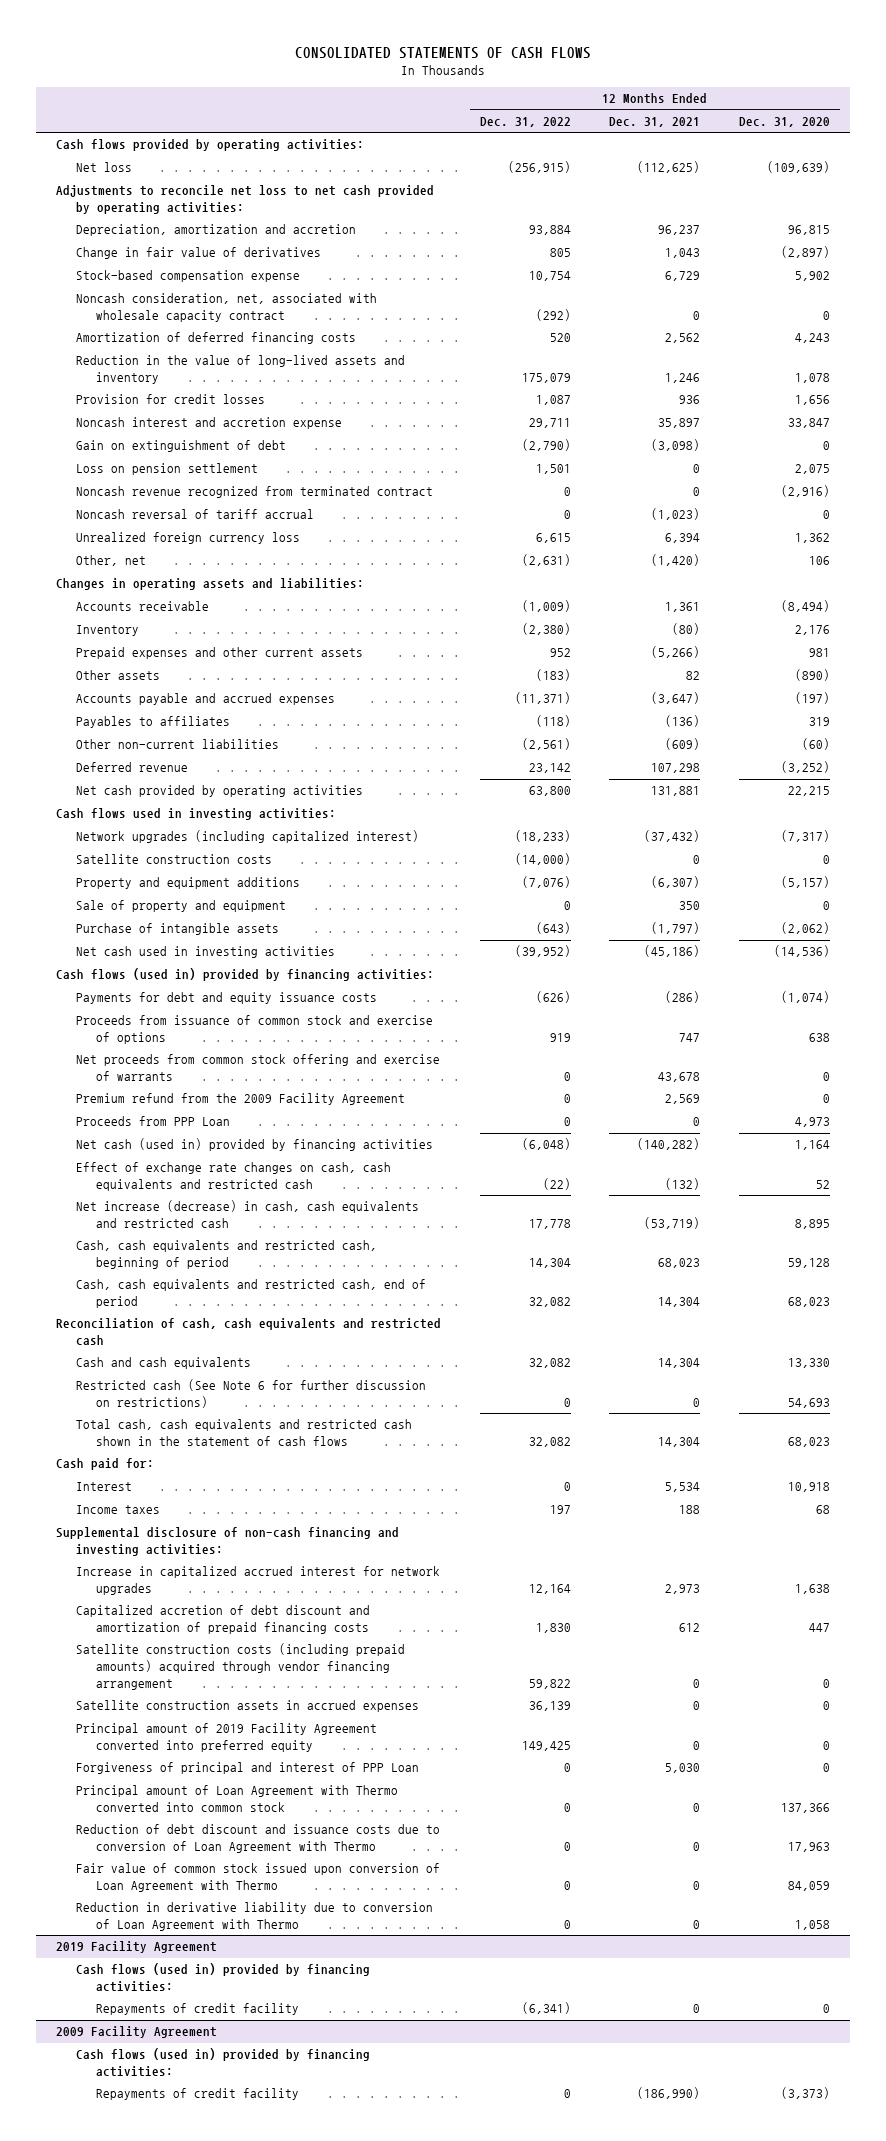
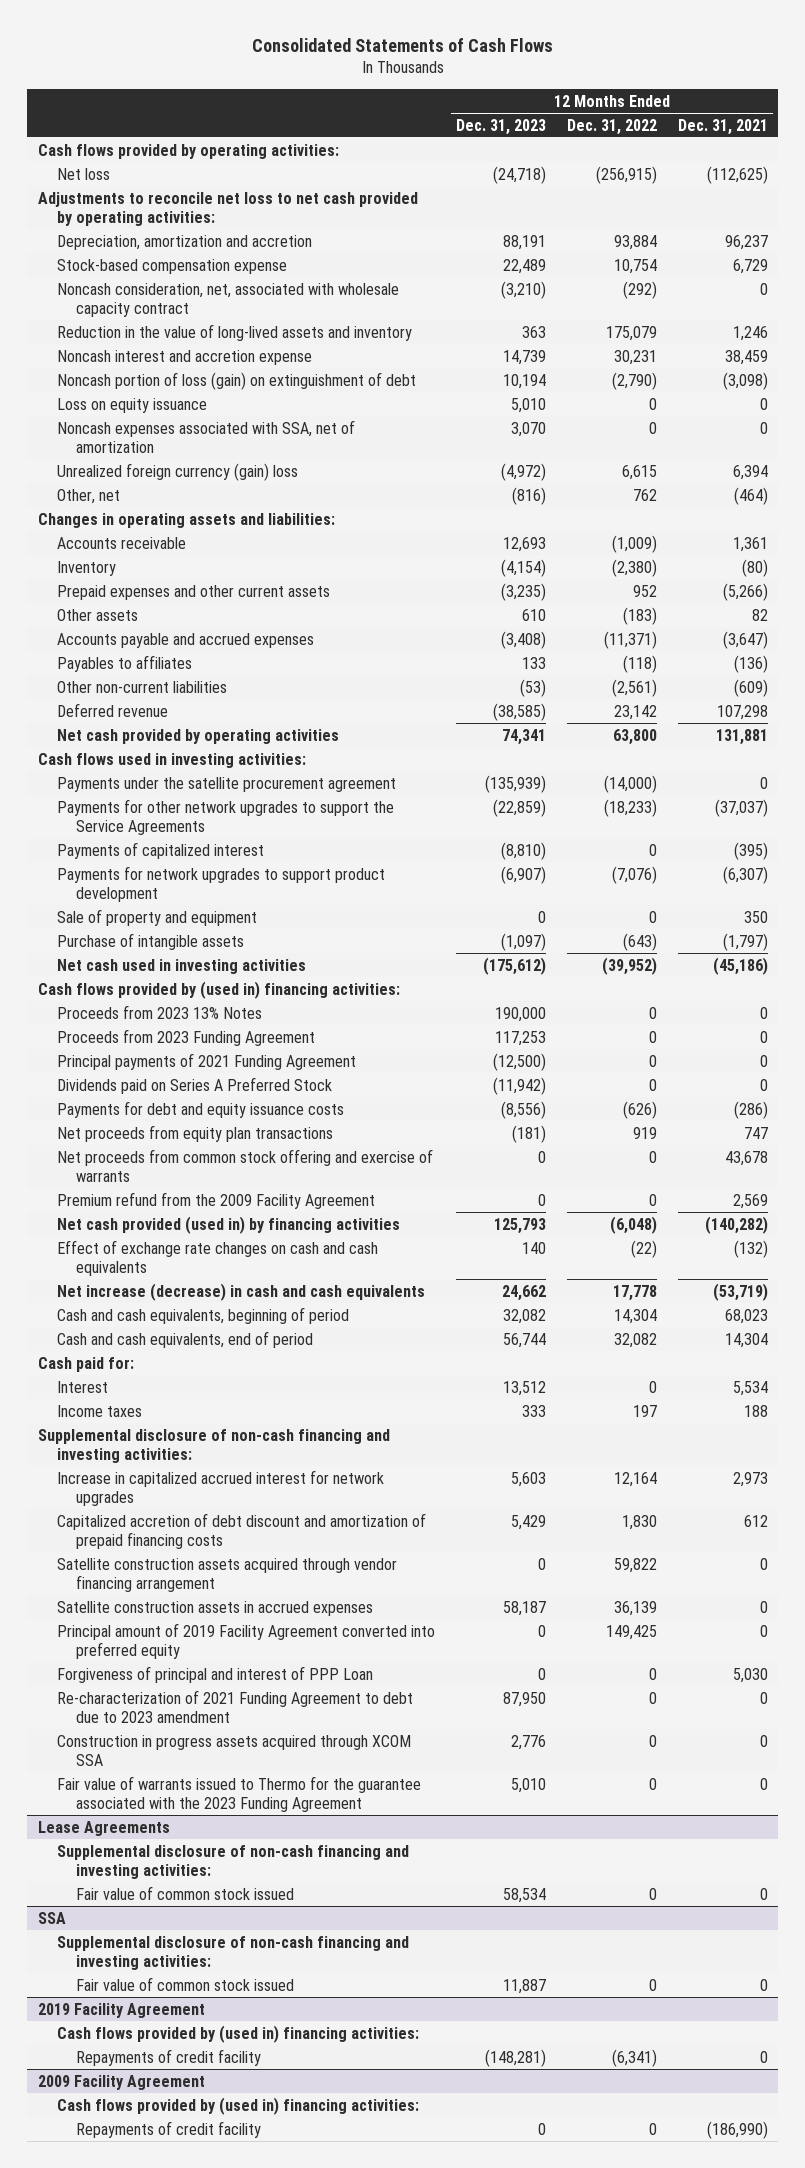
- CONSOLIDATED STATEMENTS OF CASH FLOWS
+ Consolidated Statements of Cash Flows
- | 12 Months Ended Dec. 31, 2022 | 12 Months Ended Dec. 31, 2021 | 12 Months Ended Dec. 31, 2020
+ | 12 Months Ended Dec. 31, 2023 | 12 Months Ended Dec. 31, 2022 | 12 Months Ended Dec. 31, 2021
- Change in fair value of derivatives | 805 | 1,043 | (2,897)
- Amortization of deferred financing costs | 520 | 2,562 | 4,243
- Provision for credit losses | 1,087 | 936 | 1,656
- Noncash interest and accretion expense | 29,711 | 35,897 | 33,847
- Gain on extinguishment of debt | (2,790) | (3,098) | 0
- Loss on pension settlement | 1,501 | 0 | 2,075
- Noncash revenue recognized from terminated contract | 0 | 0 | (2,916)
- Noncash reversal of tariff accrual | 0 | (1,023) | 0
- Unrealized foreign currency loss | 6,615 | 6,394 | 1,362
- Other, net | (2,631) | (1,420) | 106
+ Noncash interest and accretion expense | 14,739 | 30,231 | 38,459
+ Noncash portion of loss (gain) on extinguishment of debt | 10,194 | (2,790) | (3,098)
+ Loss on equity issuance | 5,010 | 0 | 0
+ Noncash expenses associated with SSA, net of amortization | 3,070 | 0 | 0
+ Unrealized foreign currency (gain) loss | (4,972) | 6,615 | 6,394
+ Other, net | (816) | 762 | (464)
- Network upgrades (including capitalized interest) | (18,233) | (37,432) | (7,317)
- Satellite construction costs | (14,000) | 0 | 0
- Property and equipment additions | (7,076) | (6,307) | (5,157)
+ Payments under the satellite procurement agreement | (135,939) | (14,000) | 0
+ Payments for other network upgrades to support the Service Agreements | (22,859) | (18,233) | (37,037)
+ Payments of capitalized interest | (8,810) | 0 | (395)
+ Payments for network upgrades to support product development | (6,907) | (7,076) | (6,307)
- Cash flows (used in) provided by financing activities:
+ Cash flows provided by (used in) financing activities:
+ Proceeds from 2023 13% Notes | 190,000 | 0 | 0
+ Proceeds from 2023 Funding Agreement | 117,253 | 0 | 0
+ Principal payments of 2021 Funding Agreement | (12,500) | 0 | 0
+ Dividends paid on Series A Preferred Stock | (11,942) | 0 | 0
- Proceeds from issuance of common stock and exercise of options | 919 | 747 | 638
+ Net proceeds from equity plan transactions | (181) | 919 | 747
- Proceeds from PPP Loan | 0 | 0 | 4,973
- Net cash (used in) provided by financing activities | (6,048) | (140,282) | 1,164
- Effect of exchange rate changes on cash, cash equivalents and restricted cash | (22) | (132) | 52
- Net increase (decrease) in cash, cash equivalents and restricted cash | 17,778 | (53,719) | 8,895
- Cash, cash equivalents and restricted cash, beginning of period | 14,304 | 68,023 | 59,128
- Cash, cash equivalents and restricted cash, end of period | 32,082 | 14,304 | 68,023
- Reconciliation of cash, cash equivalents and restricted cash
- Cash and cash equivalents | 32,082 | 14,304 | 13,330
- Restricted cash (See Note 6 for further discussion on restrictions) | 0 | 0 | 54,693
- Total cash, cash equivalents and restricted cash shown in the statement of cash flows | 32,082 | 14,304 | 68,023
+ Net cash provided (used in) by financing activities | 125,793 | (6,048) | (140,282)
+ Effect of exchange rate changes on cash and cash equivalents | 140 | (22) | (132)
+ Net increase (decrease) in cash and cash equivalents | 24,662 | 17,778 | (53,719)
+ Cash and cash equivalents, beginning of period | 32,082 | 14,304 | 68,023
+ Cash and cash equivalents, end of period | 56,744 | 32,082 | 14,304
- Satellite construction costs (including prepaid amounts) acquired through vendor financing arrangement | 59,822 | 0 | 0
+ Satellite construction assets acquired through vendor financing arrangement | 0 | 59,822 | 0
- Principal amount of Loan Agreement with Thermo converted into common stock | 0 | 0 | 137,366
- Reduction of debt discount and issuance costs due to conversion of Loan Agreement with Thermo | 0 | 0 | 17,963
- Fair value of common stock issued upon conversion of Loan Agreement with Thermo | 0 | 0 | 84,059
- Reduction in derivative liability due to conversion of Loan Agreement with Thermo | 0 | 0 | 1,058
+ Re-characterization of 2021 Funding Agreement to debt due to 2023 amendment | 87,950 | 0 | 0
+ Construction in progress assets acquired through XCOM SSA | 2,776 | 0 | 0
+ Fair value of warrants issued to Thermo for the guarantee associated with the 2023 Funding Agreement | 5,010 | 0 | 0
+ Lease Agreements
+ Supplemental disclosure of non-cash financing and investing activities:
+ Fair value of common stock issued | 58,534 | 0 | 0
+ SSA
+ Supplemental disclosure of non-cash financing and investing activities:
+ Fair value of common stock issued | 11,887 | 0 | 0
@ 2019 Facility Agreement
- Cash flows (used in) provided by financing activities:
+ Cash flows provided by (used in) financing activities:
@ 2009 Facility Agreement
- Cash flows (used in) provided by financing activities:
+ Cash flows provided by (used in) financing activities:

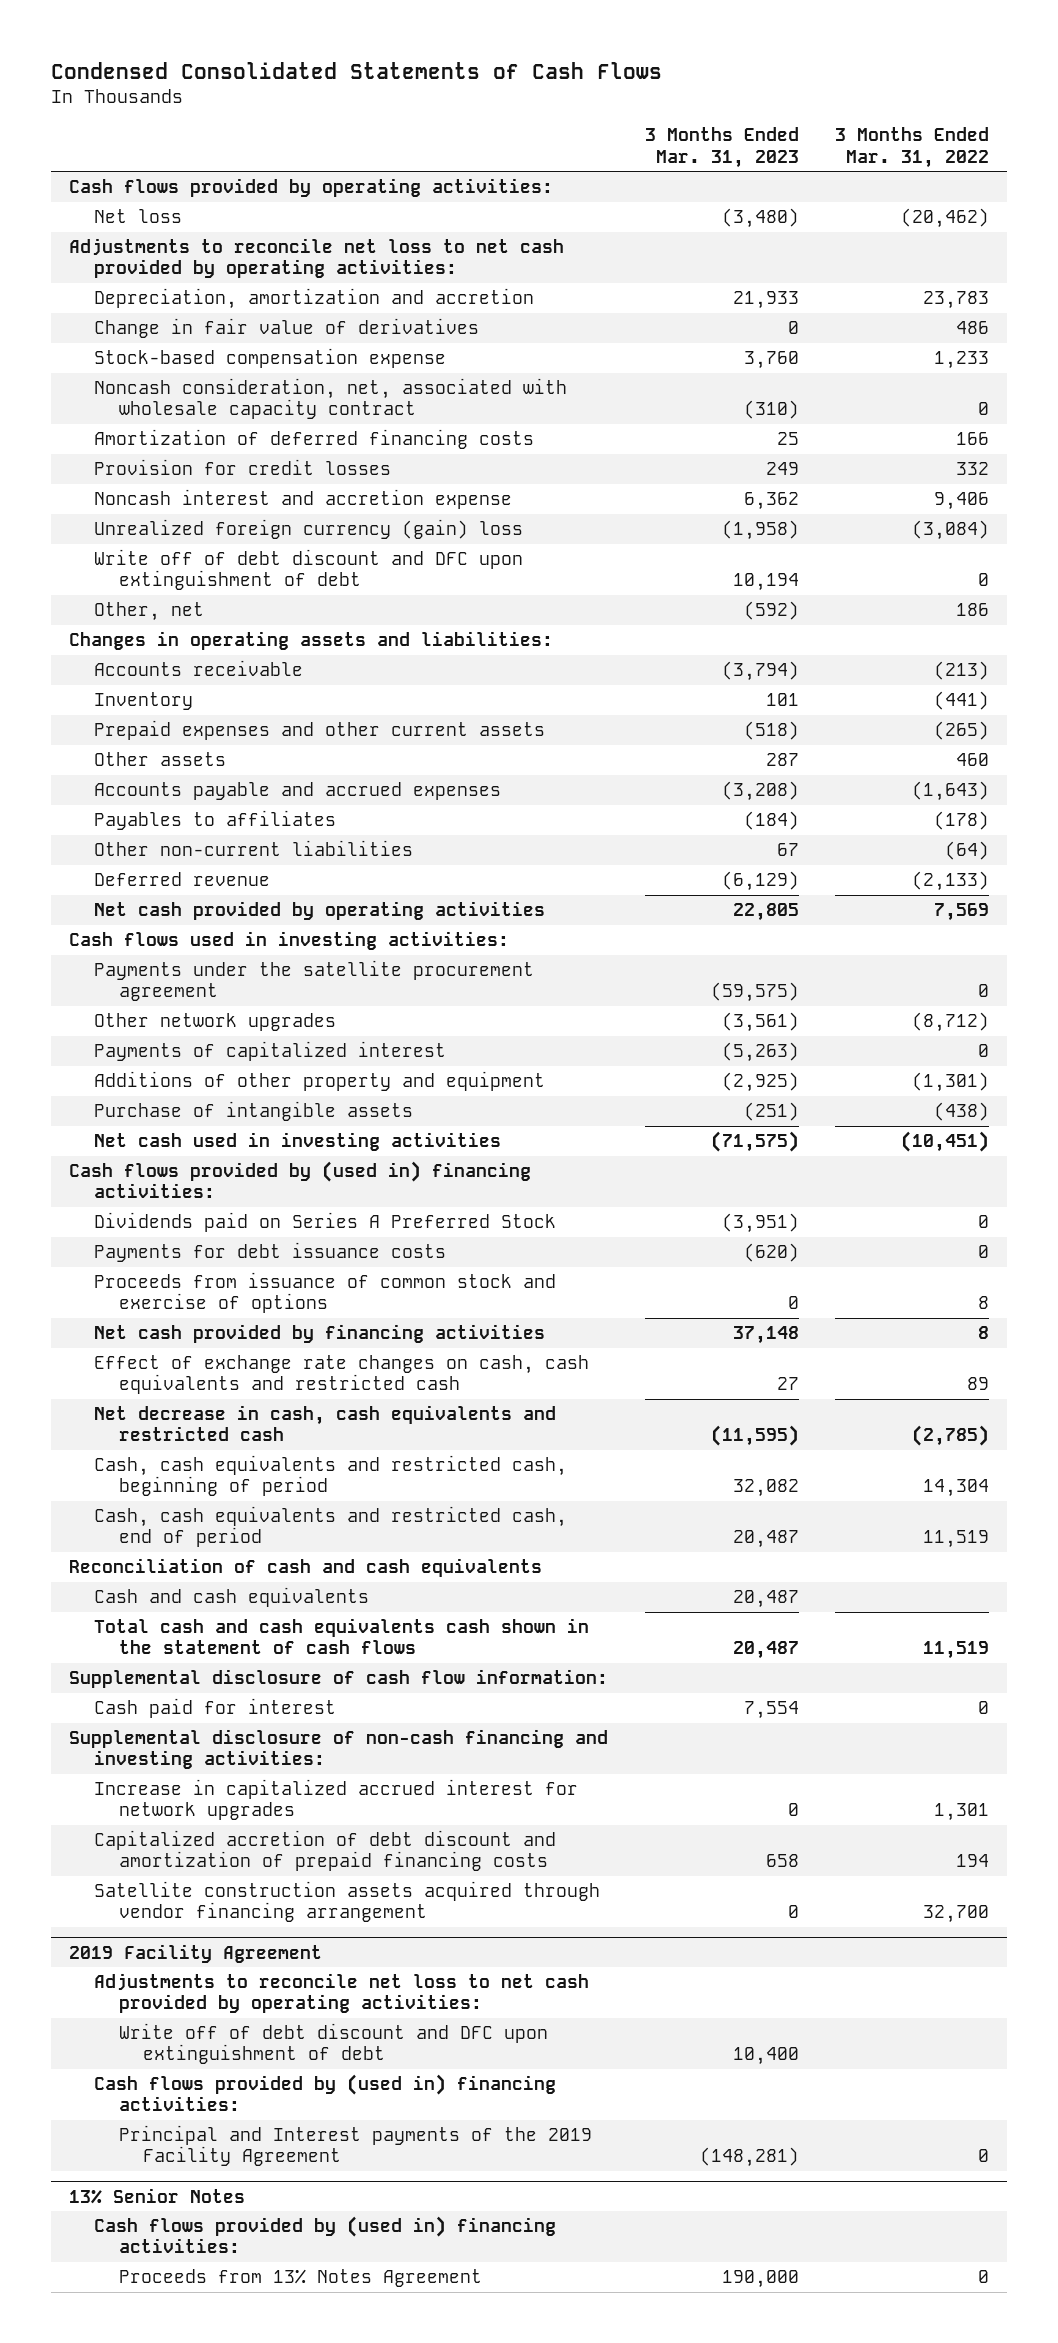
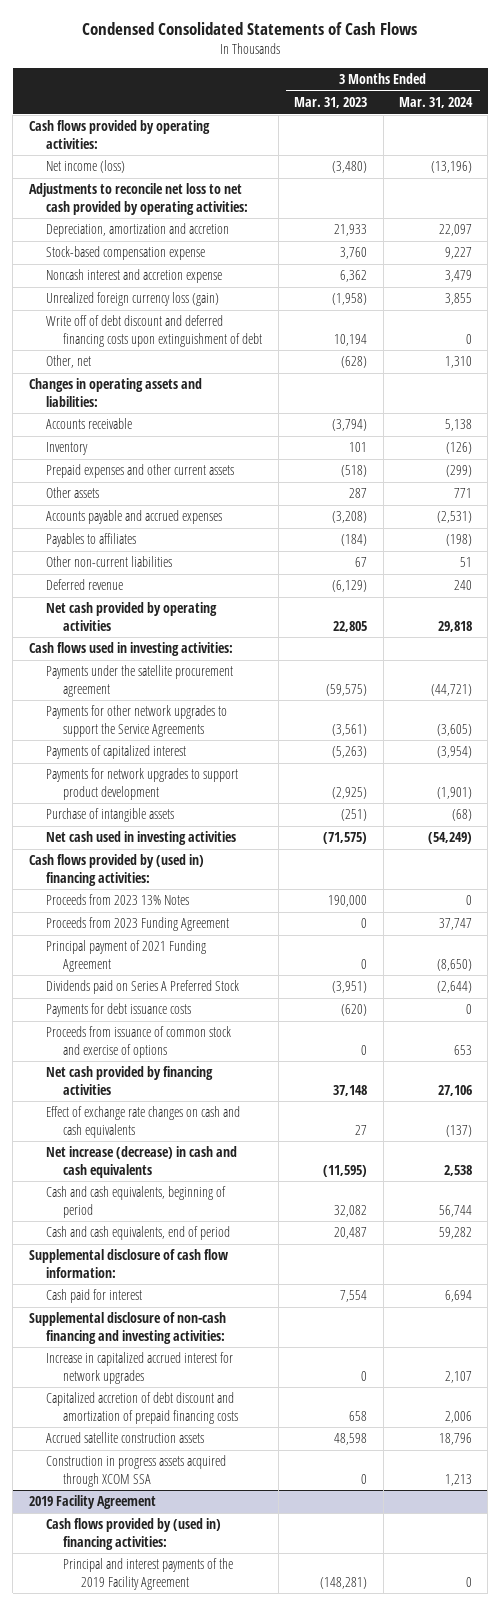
- | 3 Months Ended Mar. 31, 2023 | 3 Months Ended Mar. 31, 2022
+ | 3 Months Ended Mar. 31, 2023 | 3 Months Ended Mar. 31, 2024
- Net loss | (3,480) | (20,462)
+ Net income (loss) | (3,480) | (13,196)
- Change in fair value of derivatives | 0 | 486
- Noncash consideration, net, associated with wholesale capacity contract | (310) | 0
- Amortization of deferred financing costs | 25 | 166
- Provision for credit losses | 249 | 332
- Unrealized foreign currency (gain) loss | (1,958) | (3,084)
- Write off of debt discount and DFC upon extinguishment of debt | 10,194 | 0
- Other, net | (592) | 186
+ Unrealized foreign currency loss (gain) | (1,958) | 3,855
+ Write off of debt discount and deferred financing costs upon extinguishment of debt | 10,194 | 0
+ Other, net | (628) | 1,310
- Other network upgrades | (3,561) | (8,712)
+ Payments for other network upgrades to support the Service Agreements | (3,561) | (3,605)
- Additions of other property and equipment | (2,925) | (1,301)
+ Payments for network upgrades to support product development | (2,925) | (1,901)
+ Proceeds from 2023 13% Notes | 190,000 | 0
+ Proceeds from 2023 Funding Agreement | 0 | 37,747
+ Principal payment of 2021 Funding Agreement | 0 | (8,650)
- Effect of exchange rate changes on cash, cash equivalents and restricted cash | 27 | 89
- Net decrease in cash, cash equivalents and restricted cash | (11,595) | (2,785)
- Cash, cash equivalents and restricted cash, beginning of period | 32,082 | 14,304
- Cash, cash equivalents and restricted cash, end of period | 20,487 | 11,519
- Reconciliation of cash and cash equivalents
- Cash and cash equivalents | 20,487 |
- Total cash and cash equivalents cash shown in the statement of cash flows | 20,487 | 11,519
+ Effect of exchange rate changes on cash and cash equivalents | 27 | (137)
+ Net increase (decrease) in cash and cash equivalents | (11,595) | 2,538
+ Cash and cash equivalents, beginning of period | 32,082 | 56,744
+ Cash and cash equivalents, end of period | 20,487 | 59,282
- Satellite construction assets acquired through vendor financing arrangement | 0 | 32,700
+ Accrued satellite construction assets | 48,598 | 18,796
+ Construction in progress assets acquired through XCOM SSA | 0 | 1,213
@ 2019 Facility Agreement
- Adjustments to reconcile net loss to net cash provided by operating activities:
- Write off of debt discount and DFC upon extinguishment of debt | 10,400 |
- Principal and Interest payments of the 2019 Facility Agreement | (148,281) | 0
- 13% Senior Notes
- Cash flows provided by (used in) financing activities:
- Proceeds from 13% Notes Agreement | 190,000 | 0
@ 2019 Facility Agreement
+ Principal and interest payments of the 2019 Facility Agreement | (148,281) | 0

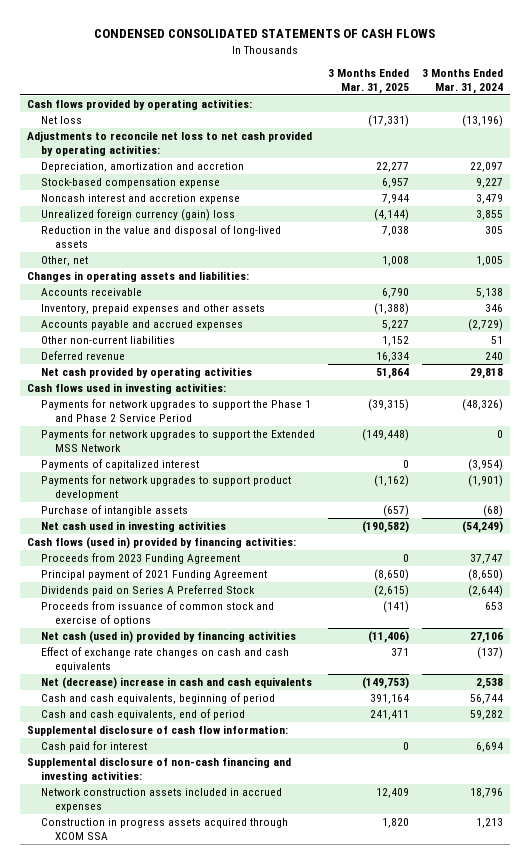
- Condensed Consolidated Statements of Cash Flows
+ CONDENSED CONSOLIDATED STATEMENTS OF CASH FLOWS
- | 3 Months Ended Mar. 31, 2023 | 3 Months Ended Mar. 31, 2024
+ | 3 Months Ended Mar. 31, 2025 | 3 Months Ended Mar. 31, 2024
- Net income (loss) | (3,480) | (13,196)
+ Net loss | (17,331) | (13,196)
- Unrealized foreign currency loss (gain) | (1,958) | 3,855
- Write off of debt discount and deferred financing costs upon extinguishment of debt | 10,194 | 0
- Other, net | (628) | 1,310
+ Unrealized foreign currency (gain) loss | (4,144) | 3,855
+ Reduction in the value and disposal of long-lived assets | 7,038 | 305
+ Other, net | 1,008 | 1,005
- Inventory | 101 | (126)
- Prepaid expenses and other current assets | (518) | (299)
- Other assets | 287 | 771
- Accounts payable and accrued expenses | (3,208) | (2,531)
- Payables to affiliates | (184) | (198)
+ Inventory, prepaid expenses and other assets | (1,388) | 346
+ Accounts payable and accrued expenses | 5,227 | (2,729)
- Payments under the satellite procurement agreement | (59,575) | (44,721)
- Payments for other network upgrades to support the Service Agreements | (3,561) | (3,605)
+ Payments for network upgrades to support the Phase 1 and Phase 2 Service Period | (39,315) | (48,326)
+ Payments for network upgrades to support the Extended MSS Network | (149,448) | 0
- Cash flows provided by (used in) financing activities:
- Proceeds from 2023 13% Notes | 190,000 | 0
+ Cash flows (used in) provided by financing activities:
- Payments for debt issuance costs | (620) | 0
- Net cash provided by financing activities | 37,148 | 27,106
+ Net cash (used in) provided by financing activities | (11,406) | 27,106
- Net increase (decrease) in cash and cash equivalents | (11,595) | 2,538
+ Net (decrease) increase in cash and cash equivalents | (149,753) | 2,538
- Increase in capitalized accrued interest for network upgrades | 0 | 2,107
- Capitalized accretion of debt discount and amortization of prepaid financing costs | 658 | 2,006
- Accrued satellite construction assets | 48,598 | 18,796
+ Network construction assets included in accrued expenses | 12,409 | 18,796
- 2019 Facility Agreement
- Cash flows provided by (used in) financing activities:
- Principal and interest payments of the 2019 Facility Agreement | (148,281) | 0

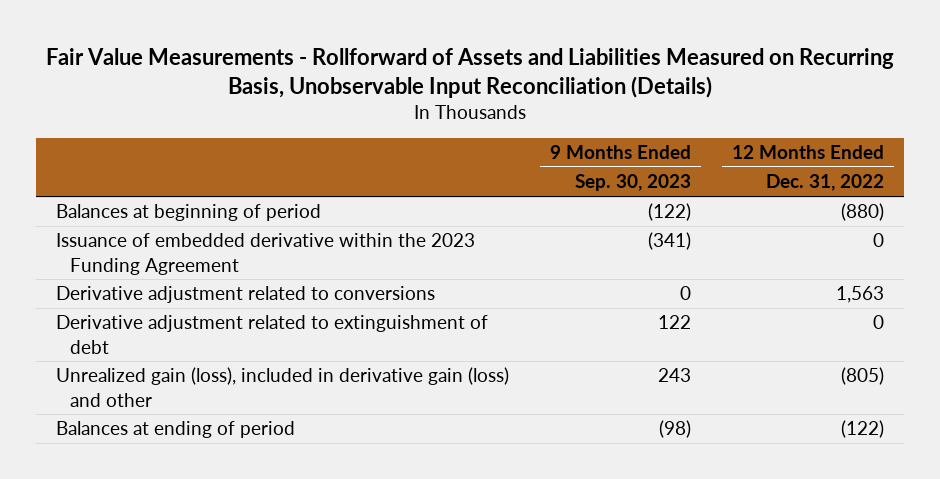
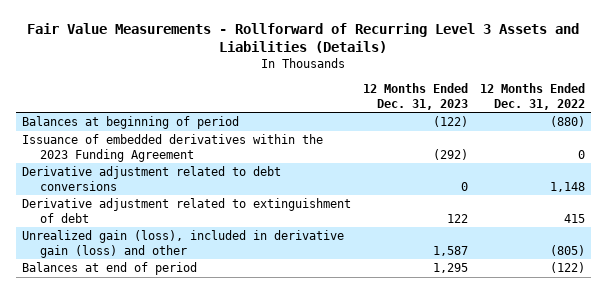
- Fair Value Measurements - Rollforward of Assets and Liabilities Measured on Recurring Basis, Unobservable Input Reconciliation (Details)
+ Fair Value Measurements - Rollforward of Recurring Level 3 Assets and Liabilities (Details)
- | 9 Months Ended Sep. 30, 2023 | 12 Months Ended Dec. 31, 2022
+ | 12 Months Ended Dec. 31, 2023 | 12 Months Ended Dec. 31, 2022
- Issuance of embedded derivative within the 2023 Funding Agreement | (341) | 0
- Derivative adjustment related to conversions | 0 | 1,563
- Derivative adjustment related to extinguishment of debt | 122 | 0
+ Issuance of embedded derivatives within the 2023 Funding Agreement | (292) | 0
+ Derivative adjustment related to debt conversions | 0 | 1,148
+ Derivative adjustment related to extinguishment of debt | 122 | 415
- Balances at ending of period | (98) | (122)
+ Balances at end of period | 1,295 | (122)

